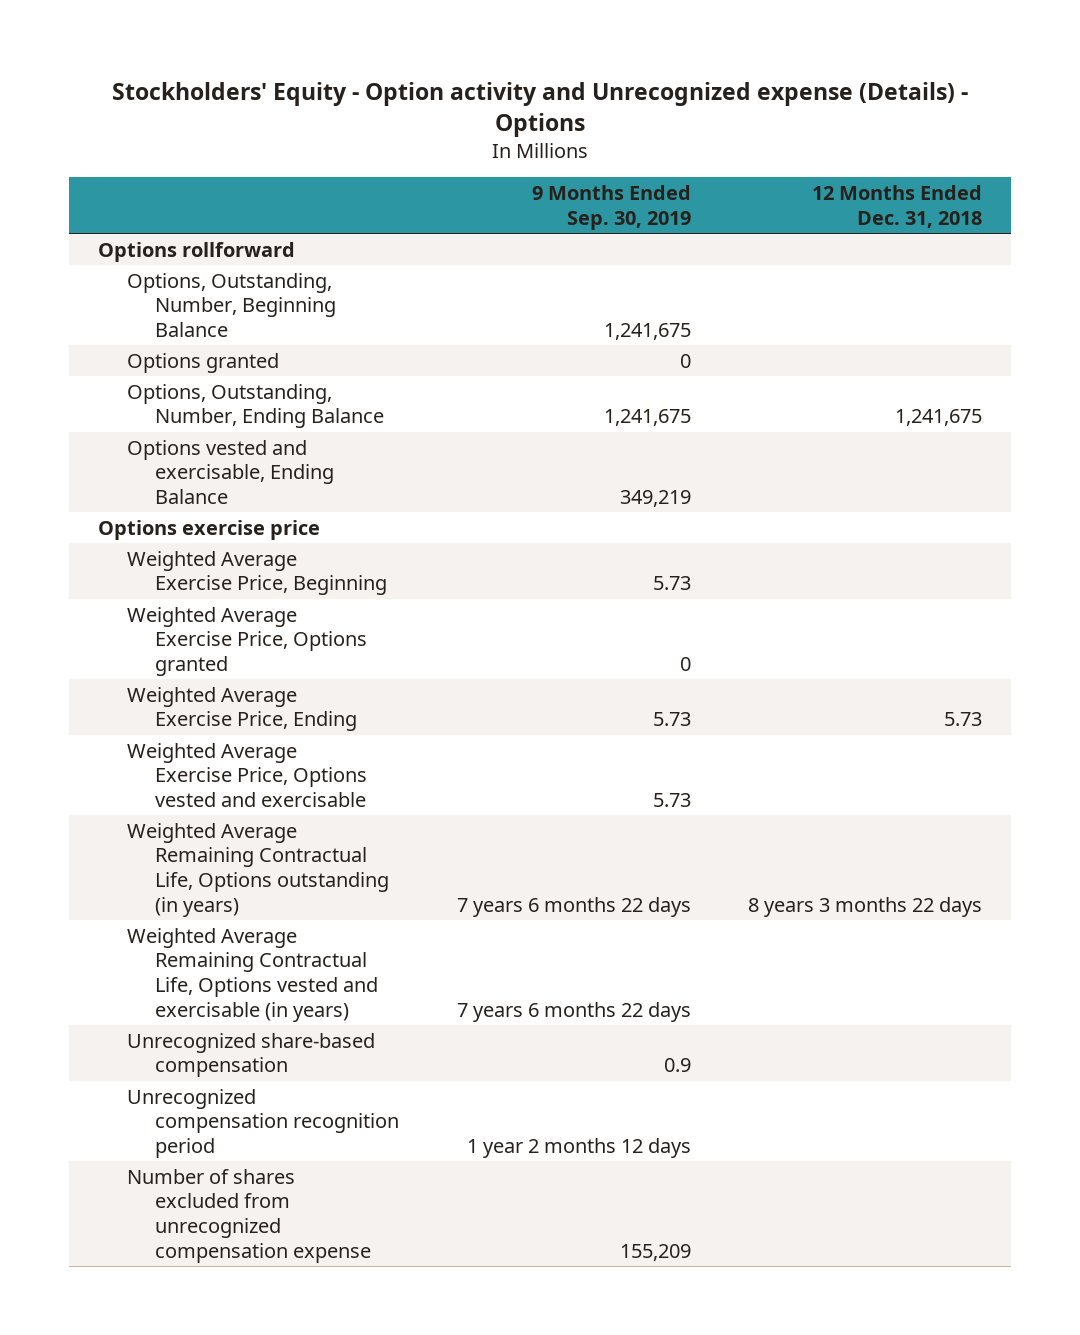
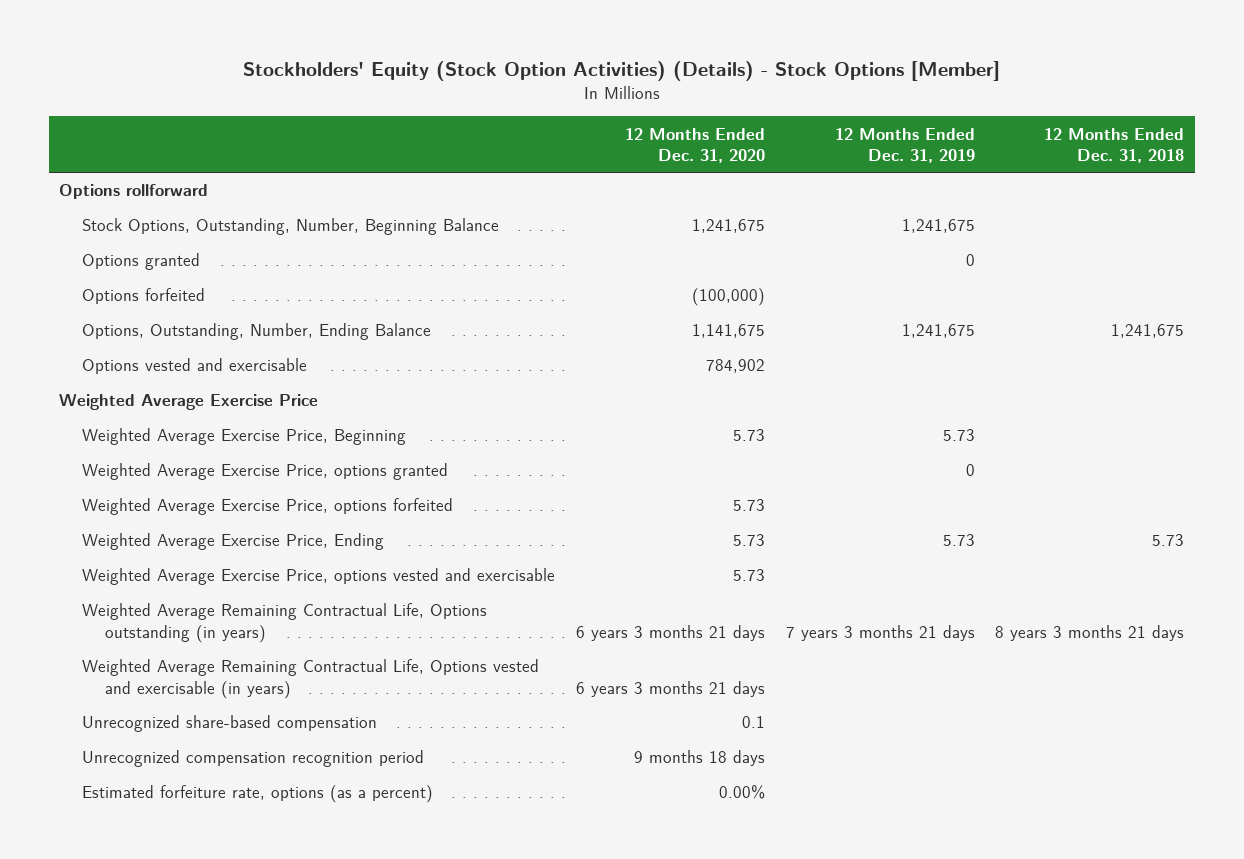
- Stockholders' Equity - Option activity and Unrecognized expense (Details) - Options
+ Stockholders' Equity (Stock Option Activities) (Details) - Stock Options [Member]
- | 9 Months Ended Sep. 30, 2019 | 12 Months Ended Dec. 31, 2018
+ | 12 Months Ended Dec. 31, 2020 | 12 Months Ended Dec. 31, 2019 | 12 Months Ended Dec. 31, 2018
- Options, Outstanding, Number, Beginning Balance | 1,241,675 |
+ Stock Options, Outstanding, Number, Beginning Balance | 1,241,675 | 1,241,675 |
+ Options forfeited | (100,000) | |
- Options vested and exercisable, Ending Balance | 349,219 |
- Options exercise price
+ Options vested and exercisable | 784,902 | |
+ Weighted Average Exercise Price
- Weighted Average Exercise Price, Options granted | 0 |
+ Weighted Average Exercise Price, options granted | | 0 |
+ Weighted Average Exercise Price, options forfeited | 5.73 | |
- Weighted Average Exercise Price, Options vested and exercisable | 5.73 |
- Weighted Average Remaining Contractual Life, Options outstanding (in years) | 7 years 6 months 22 days | 8 years 3 months 22 days
+ Weighted Average Exercise Price, options vested and exercisable | 5.73 | |
+ Weighted Average Remaining Contractual Life, Options outstanding (in years) | 6 years 3 months 21 days | 7 years 3 months 21 days | 8 years 3 months 21 days
- Number of shares excluded from unrecognized compensation expense | 155,209 |
+ Estimated forfeiture rate, options (as a percent) | 0.00% | |

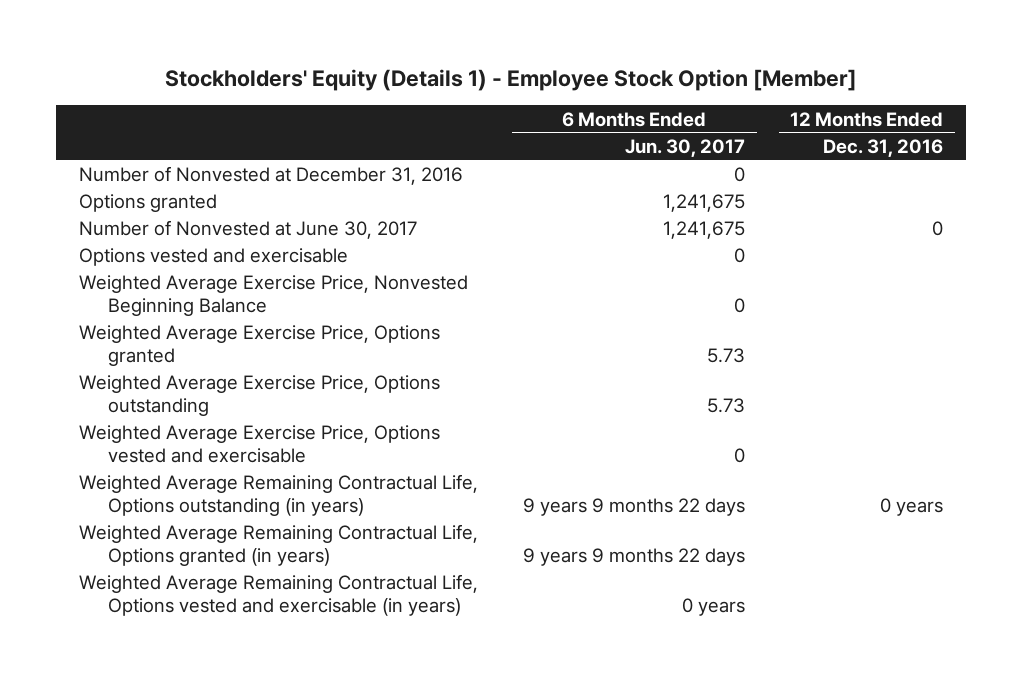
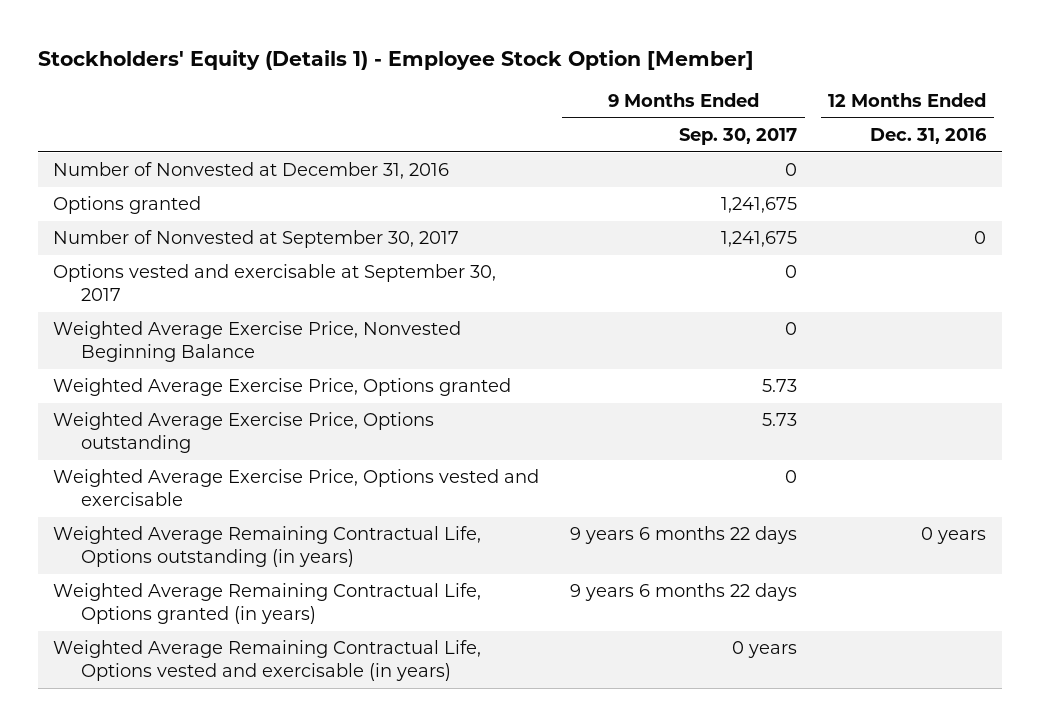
- | 6 Months Ended Jun. 30, 2017 | 12 Months Ended Dec. 31, 2016
+ | 9 Months Ended Sep. 30, 2017 | 12 Months Ended Dec. 31, 2016
- Number of Nonvested at June 30, 2017 | 1,241,675 | 0
- Options vested and exercisable | 0 |
+ Number of Nonvested at September 30, 2017 | 1,241,675 | 0
+ Options vested and exercisable at September 30, 2017 | 0 |

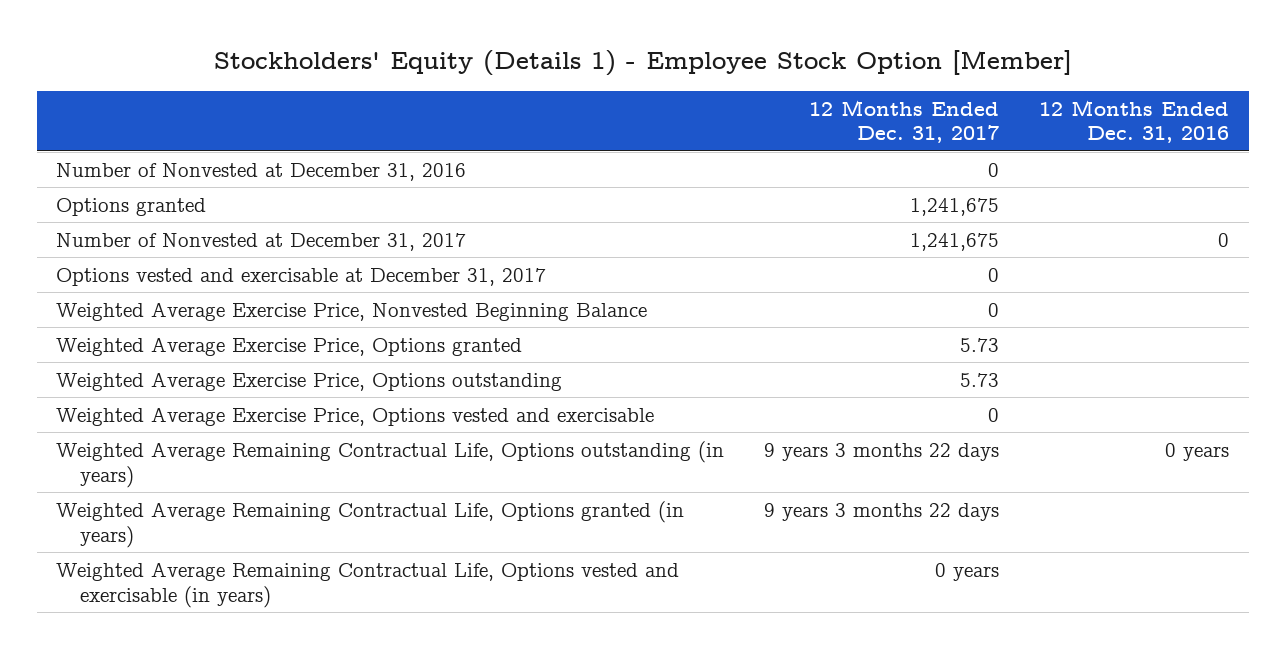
- | 9 Months Ended Sep. 30, 2017 | 12 Months Ended Dec. 31, 2016
+ | 12 Months Ended Dec. 31, 2017 | 12 Months Ended Dec. 31, 2016
- Number of Nonvested at September 30, 2017 | 1,241,675 | 0
- Options vested and exercisable at September 30, 2017 | 0 |
+ Number of Nonvested at December 31, 2017 | 1,241,675 | 0
+ Options vested and exercisable at December 31, 2017 | 0 |

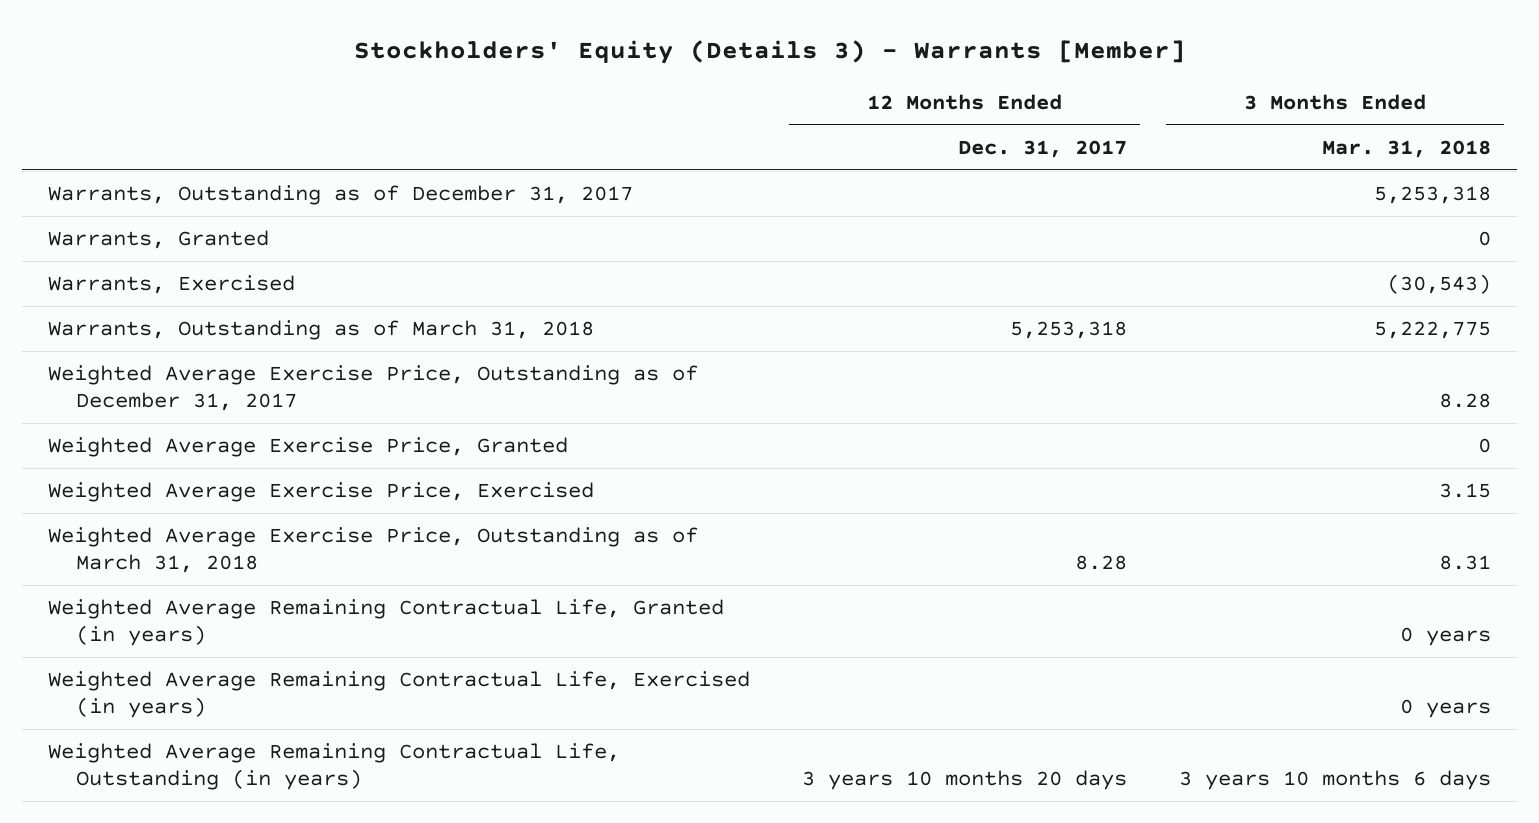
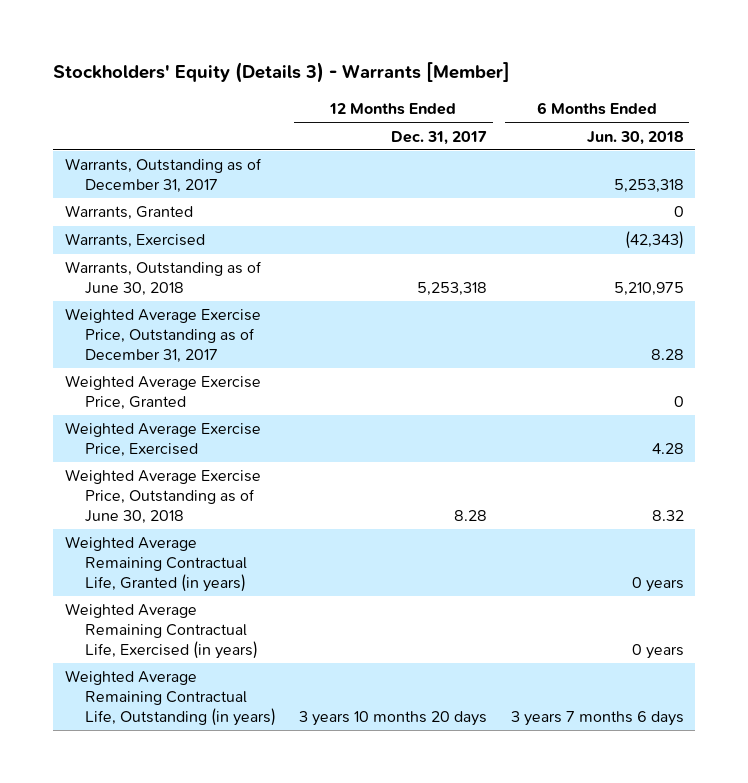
- | 12 Months Ended Dec. 31, 2017 | 3 Months Ended Mar. 31, 2018
+ | 12 Months Ended Dec. 31, 2017 | 6 Months Ended Jun. 30, 2018
- Warrants, Outstanding as of March 31, 2018 | 5,253,318 | 5,222,775
+ Warrants, Outstanding as of June 30, 2018 | 5,253,318 | 5,210,975
- Weighted Average Exercise Price, Outstanding as of March 31, 2018 | 8.28 | 8.31
+ Weighted Average Exercise Price, Outstanding as of June 30, 2018 | 8.28 | 8.32

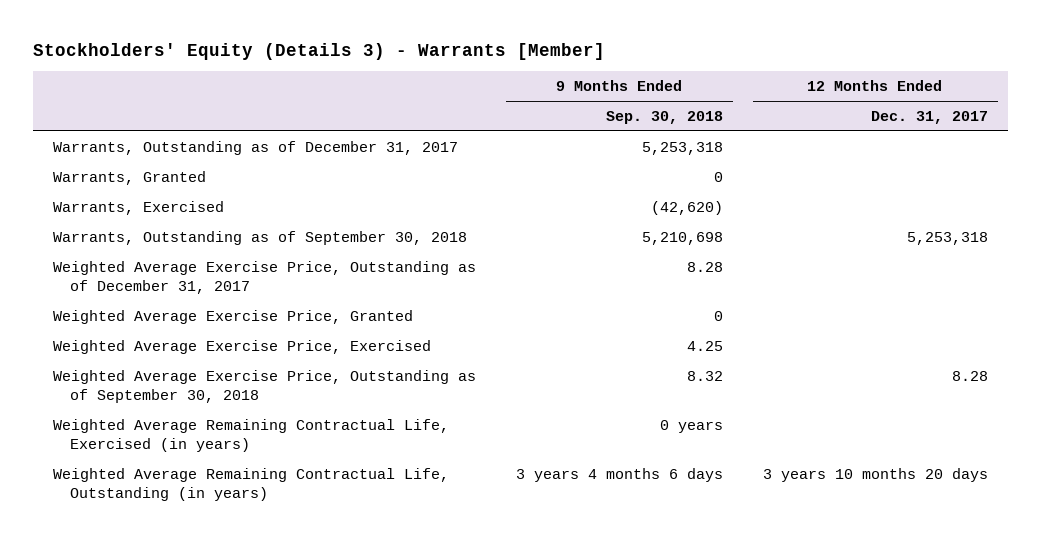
- | 12 Months Ended Dec. 31, 2017 | 6 Months Ended Jun. 30, 2018
+ | 9 Months Ended Sep. 30, 2018 | 12 Months Ended Dec. 31, 2017
- Warrants, Outstanding as of June 30, 2018 | 5,253,318 | 5,210,975
+ Warrants, Outstanding as of September 30, 2018 | 5,210,698 | 5,253,318
- Weighted Average Exercise Price, Outstanding as of June 30, 2018 | 8.28 | 8.32
- Weighted Average Remaining Contractual Life, Granted (in years) | | 0 years
+ Weighted Average Exercise Price, Outstanding as of September 30, 2018 | 8.32 | 8.28

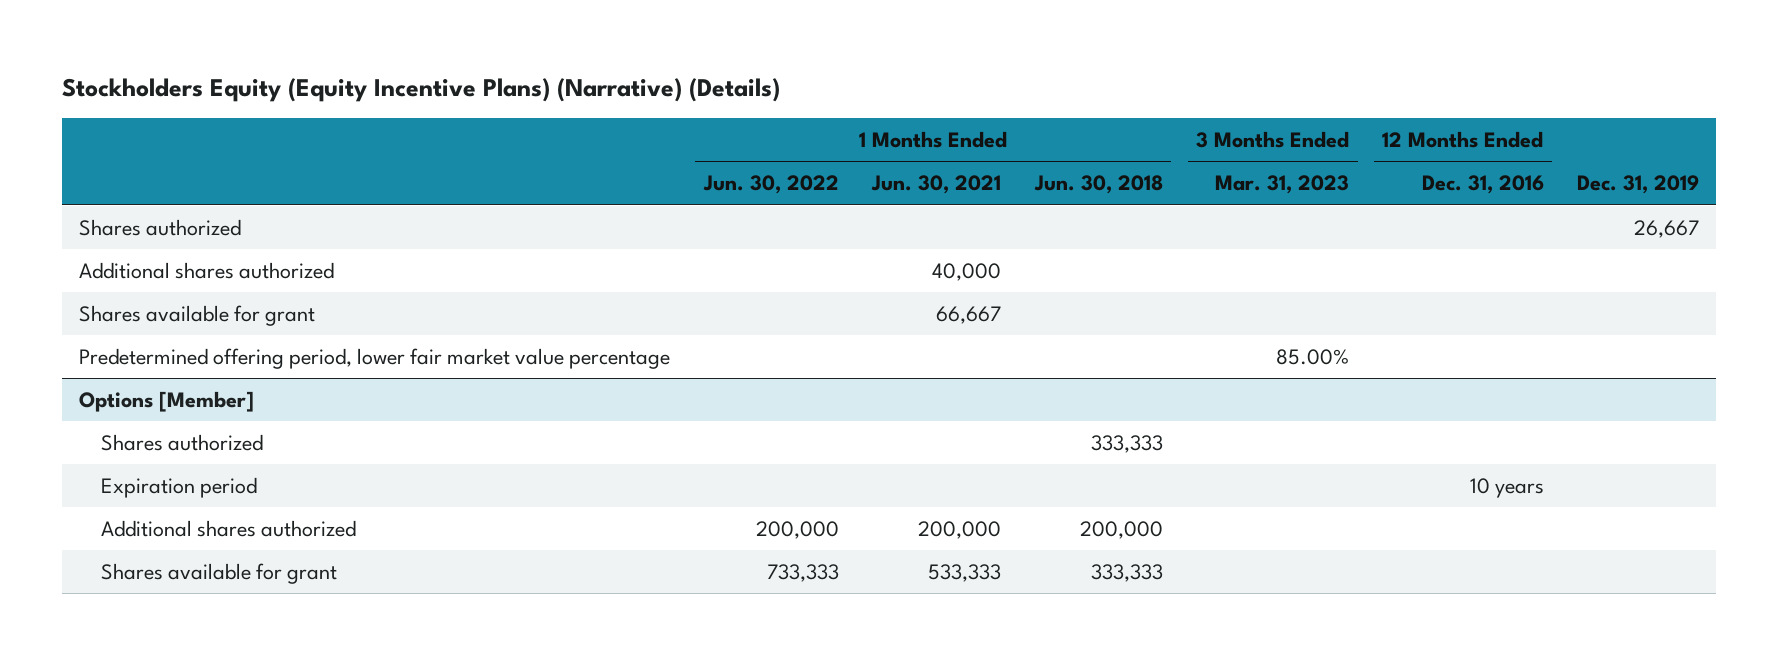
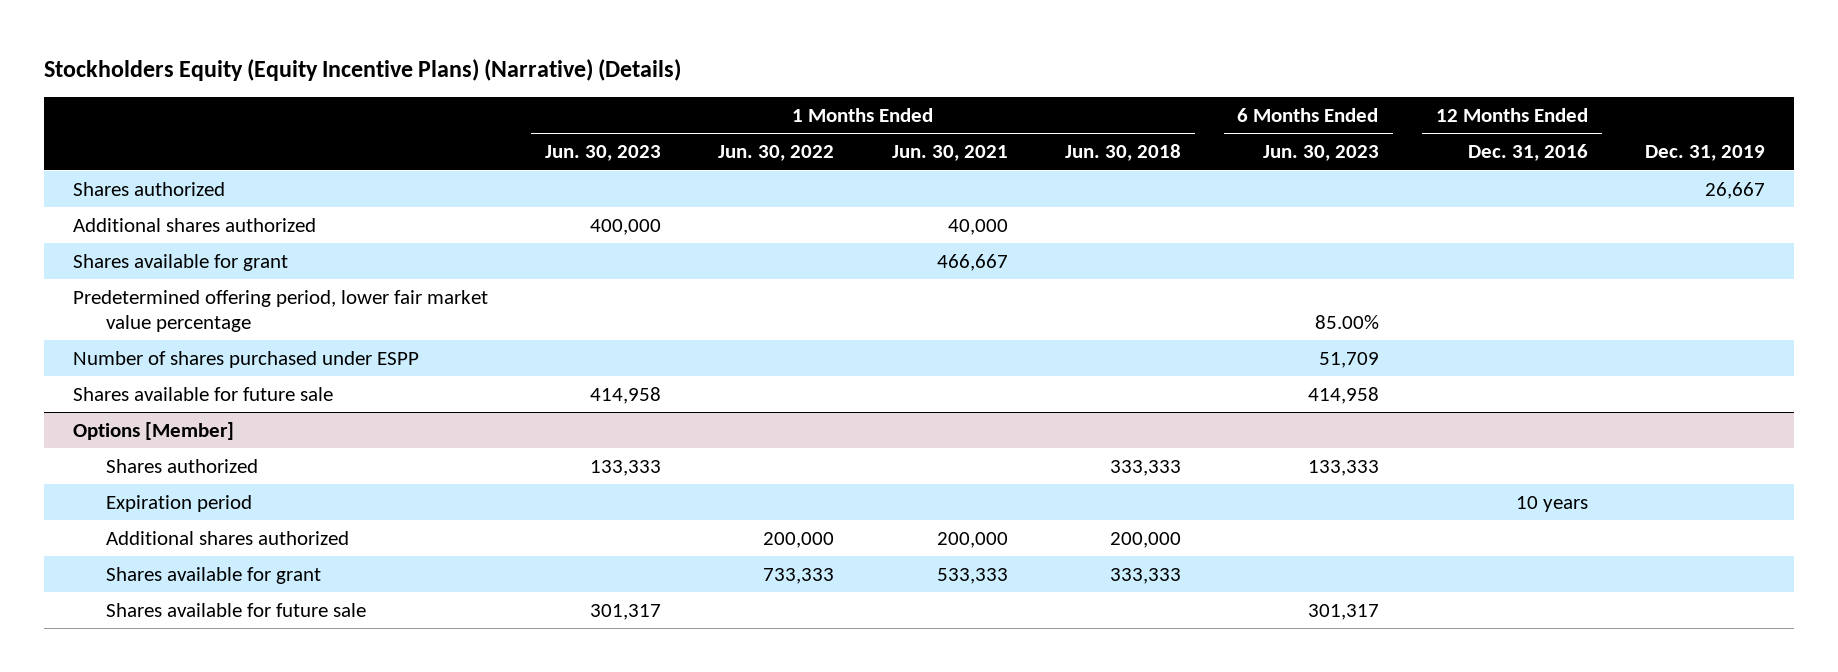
- | 1 Months Ended Jun. 30, 2022 | 1 Months Ended Jun. 30, 2021 | 1 Months Ended Jun. 30, 2018 | 3 Months Ended Mar. 31, 2023 | 12 Months Ended Dec. 31, 2016 | Dec. 31, 2019
+ | 1 Months Ended Jun. 30, 2023 | 1 Months Ended Jun. 30, 2022 | 1 Months Ended Jun. 30, 2021 | 1 Months Ended Jun. 30, 2018 | 6 Months Ended Jun. 30, 2023 | 12 Months Ended Dec. 31, 2016 | Dec. 31, 2019
- Shares available for grant | | 66,667 | | | |
+ Shares available for grant | | | 466,667 | | | |
+ Number of shares purchased under ESPP | | | | | 51,709 | |
+ Shares available for future sale | 414,958 | | | | 414,958 | |
@ Options [Member]
+ Shares available for future sale | 301,317 | | | | 301,317 | |

